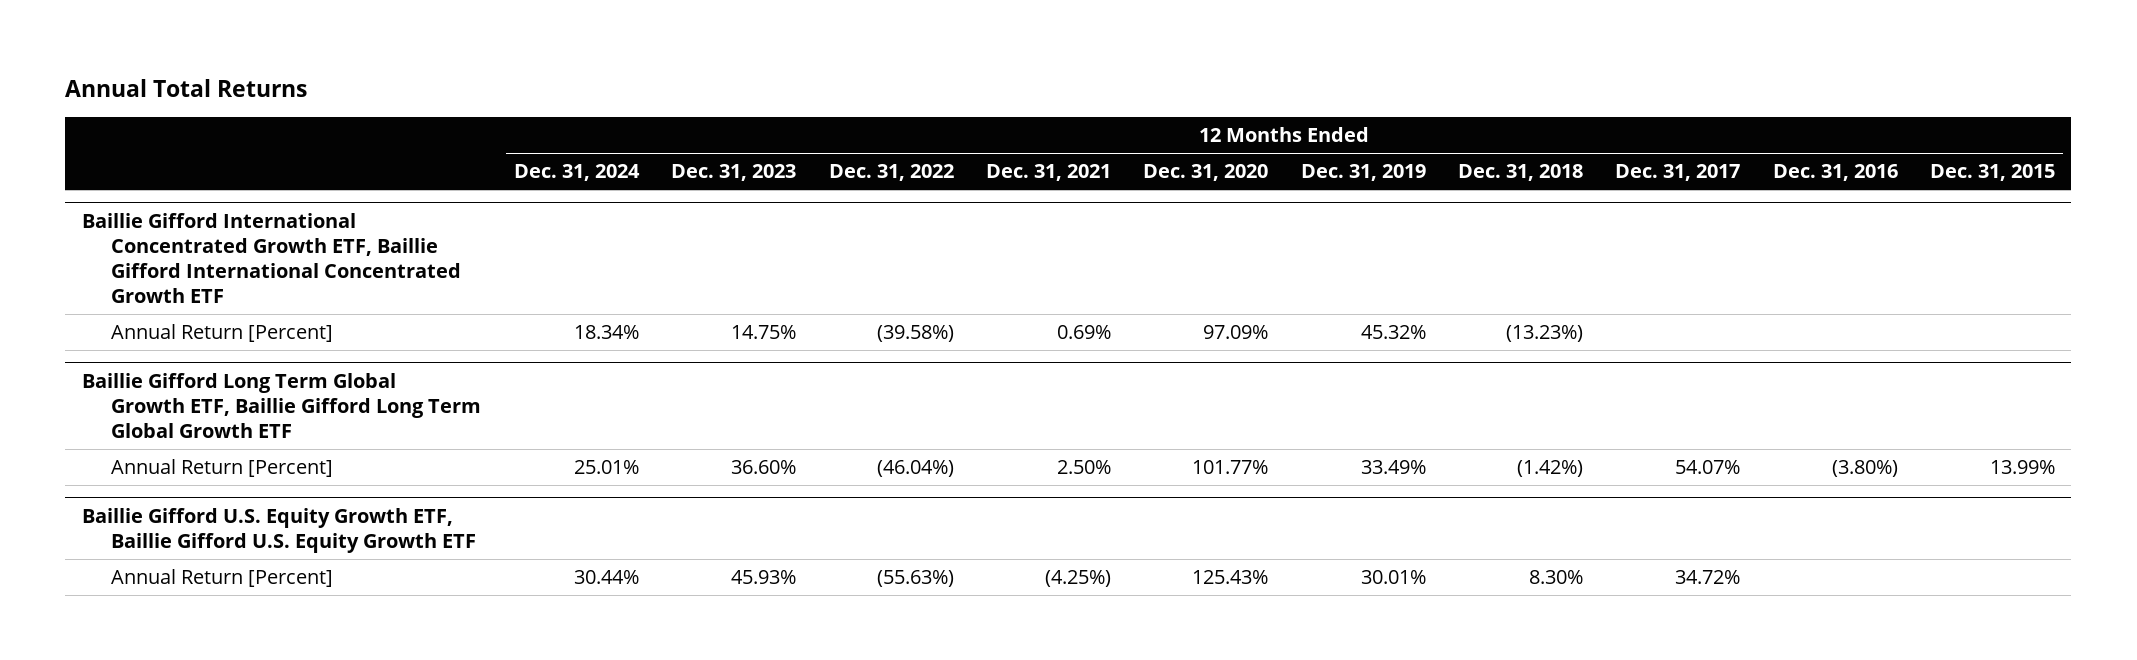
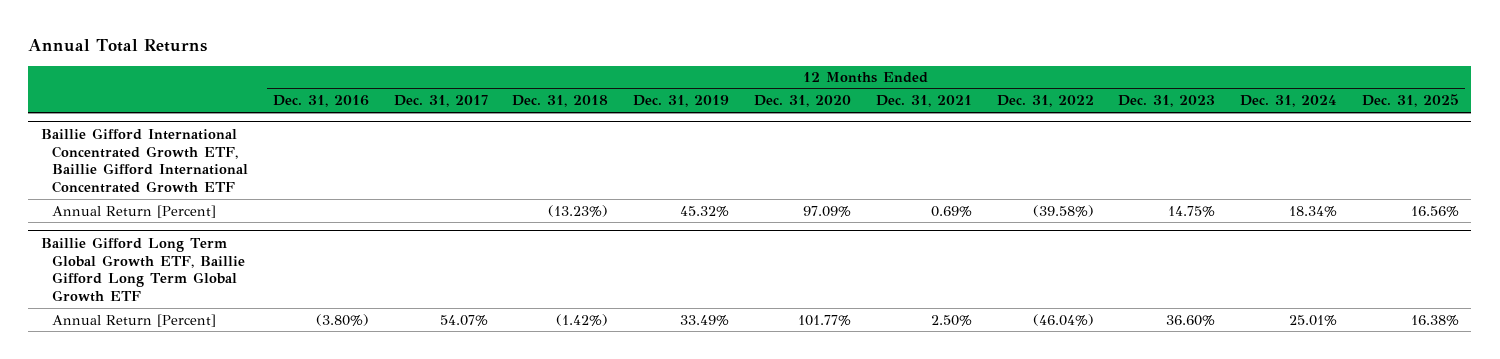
- | 12 Months Ended Dec. 31, 2024 | 12 Months Ended Dec. 31, 2023 | 12 Months Ended Dec. 31, 2022 | 12 Months Ended Dec. 31, 2021 | 12 Months Ended Dec. 31, 2020 | 12 Months Ended Dec. 31, 2019 | 12 Months Ended Dec. 31, 2018 | 12 Months Ended Dec. 31, 2017 | 12 Months Ended Dec. 31, 2016 | 12 Months Ended Dec. 31, 2015
+ | 12 Months Ended Dec. 31, 2016 | 12 Months Ended Dec. 31, 2017 | 12 Months Ended Dec. 31, 2018 | 12 Months Ended Dec. 31, 2019 | 12 Months Ended Dec. 31, 2020 | 12 Months Ended Dec. 31, 2021 | 12 Months Ended Dec. 31, 2022 | 12 Months Ended Dec. 31, 2023 | 12 Months Ended Dec. 31, 2024 | 12 Months Ended Dec. 31, 2025
- Baillie Gifford U.S. Equity Growth ETF, Baillie Gifford U.S. Equity Growth ETF
- Annual Return [Percent] | 30.44% | 45.93% | (55.63%) | (4.25%) | 125.43% | 30.01% | 8.30% | 34.72% | |

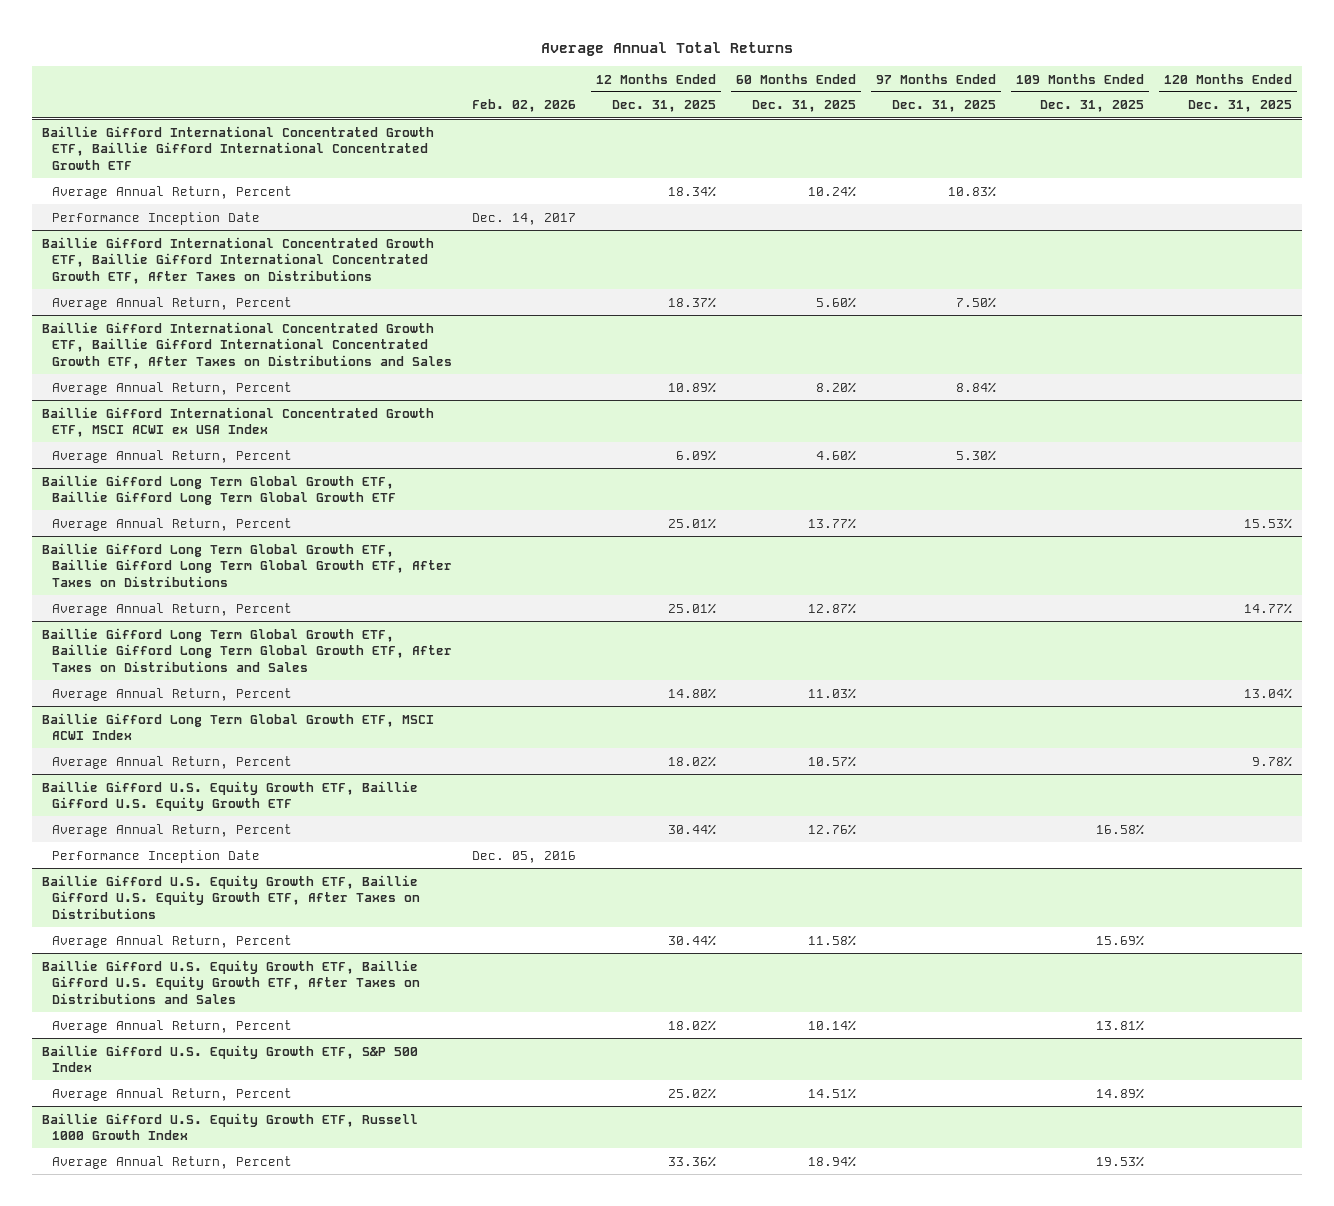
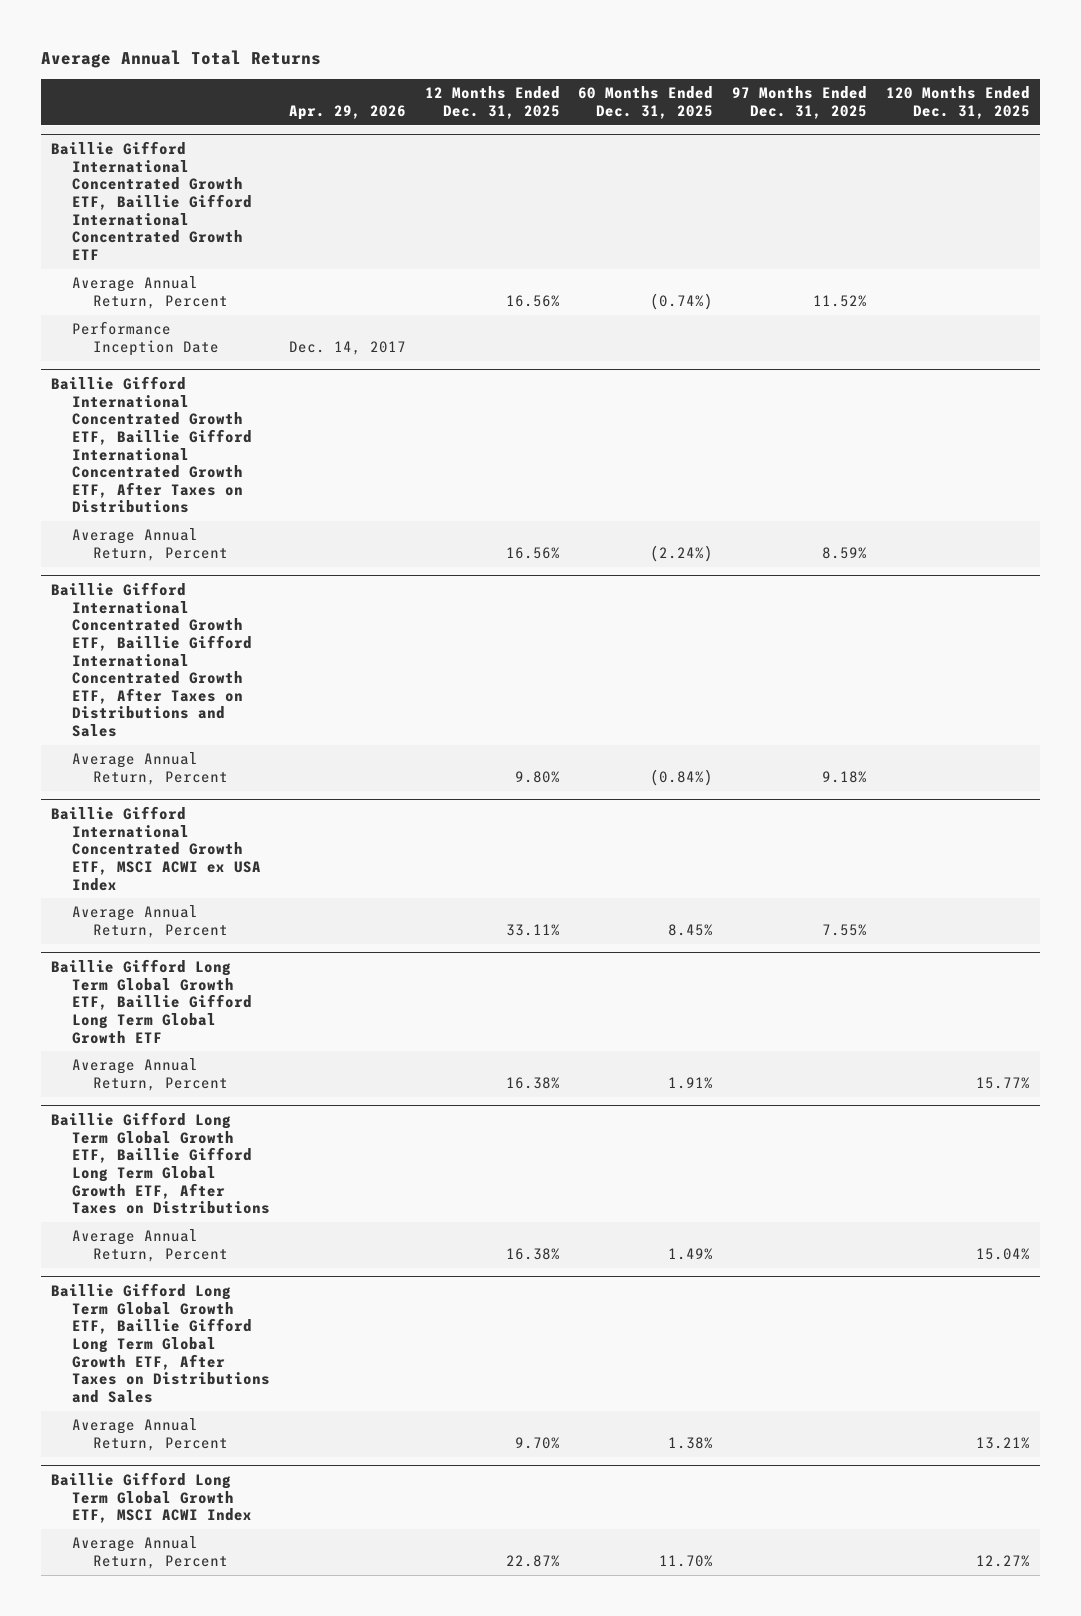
- | Feb. 02, 2026 | 12 Months Ended Dec. 31, 2025 | 60 Months Ended Dec. 31, 2025 | 97 Months Ended Dec. 31, 2025 | 109 Months Ended Dec. 31, 2025 | 120 Months Ended Dec. 31, 2025
+ | Apr. 29, 2026 | 12 Months Ended Dec. 31, 2025 | 60 Months Ended Dec. 31, 2025 | 97 Months Ended Dec. 31, 2025 | 120 Months Ended Dec. 31, 2025
@ Baillie Gifford International Concentrated Growth ETF, Baillie Gifford International Concentrated Growth ETF
- Average Annual Return, Percent | | 18.34% | 10.24% | 10.83% | |
+ Average Annual Return, Percent | | 16.56% | (0.74%) | 11.52% |
@ Baillie Gifford International Concentrated Growth ETF, Baillie Gifford International Concentrated Growth ETF, After Taxes on Distributions
- Average Annual Return, Percent | | 18.37% | 5.60% | 7.50% | |
+ Average Annual Return, Percent | | 16.56% | (2.24%) | 8.59% |
@ Baillie Gifford International Concentrated Growth ETF, Baillie Gifford International Concentrated Growth ETF, After Taxes on Distributions and Sales
- Average Annual Return, Percent | | 10.89% | 8.20% | 8.84% | |
+ Average Annual Return, Percent | | 9.80% | (0.84%) | 9.18% |
@ Baillie Gifford International Concentrated Growth ETF, MSCI ACWI ex USA Index
- Average Annual Return, Percent | | 6.09% | 4.60% | 5.30% | |
+ Average Annual Return, Percent | | 33.11% | 8.45% | 7.55% |
@ Baillie Gifford Long Term Global Growth ETF, Baillie Gifford Long Term Global Growth ETF
- Average Annual Return, Percent | | 25.01% | 13.77% | | | 15.53%
+ Average Annual Return, Percent | | 16.38% | 1.91% | | 15.77%
@ Baillie Gifford Long Term Global Growth ETF, Baillie Gifford Long Term Global Growth ETF, After Taxes on Distributions
- Average Annual Return, Percent | | 25.01% | 12.87% | | | 14.77%
+ Average Annual Return, Percent | | 16.38% | 1.49% | | 15.04%
@ Baillie Gifford Long Term Global Growth ETF, Baillie Gifford Long Term Global Growth ETF, After Taxes on Distributions and Sales
- Average Annual Return, Percent | | 14.80% | 11.03% | | | 13.04%
+ Average Annual Return, Percent | | 9.70% | 1.38% | | 13.21%
@ Baillie Gifford Long Term Global Growth ETF, MSCI ACWI Index
- Average Annual Return, Percent | | 18.02% | 10.57% | | | 9.78%
- Baillie Gifford U.S. Equity Growth ETF, Baillie Gifford U.S. Equity Growth ETF
- Average Annual Return, Percent | | 30.44% | 12.76% | | 16.58% |
- Performance Inception Date | Dec. 05, 2016 | | | | |
- Baillie Gifford U.S. Equity Growth ETF, Baillie Gifford U.S. Equity Growth ETF, After Taxes on Distributions
- Average Annual Return, Percent | | 30.44% | 11.58% | | 15.69% |
- Baillie Gifford U.S. Equity Growth ETF, Baillie Gifford U.S. Equity Growth ETF, After Taxes on Distributions and Sales
- Average Annual Return, Percent | | 18.02% | 10.14% | | 13.81% |
- Baillie Gifford U.S. Equity Growth ETF, S&P 500 Index
- Average Annual Return, Percent | | 25.02% | 14.51% | | 14.89% |
- Baillie Gifford U.S. Equity Growth ETF, Russell 1000 Growth Index
- Average Annual Return, Percent | | 33.36% | 18.94% | | 19.53% |
@ Baillie Gifford Long Term Global Growth ETF, MSCI ACWI Index
+ Average Annual Return, Percent | | 22.87% | 11.70% | | 12.27%

